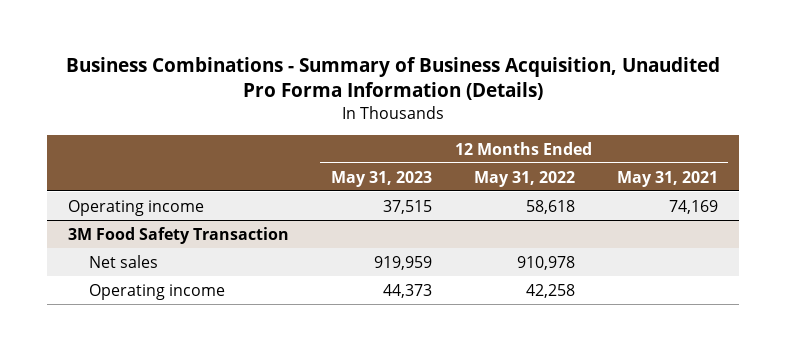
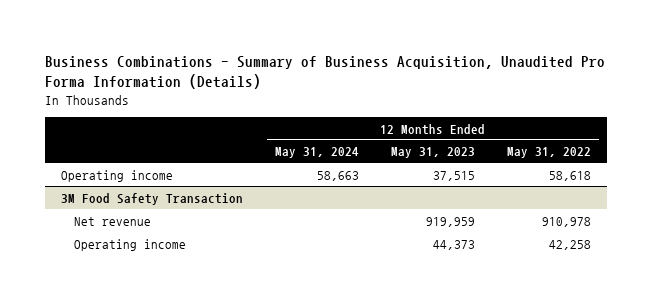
- | 12 Months Ended May 31, 2023 | 12 Months Ended May 31, 2022 | 12 Months Ended May 31, 2021
+ | 12 Months Ended May 31, 2024 | 12 Months Ended May 31, 2023 | 12 Months Ended May 31, 2022
@ 3M Food Safety Transaction
- Net sales | 919,959 | 910,978 |
+ Net revenue | | 919,959 | 910,978

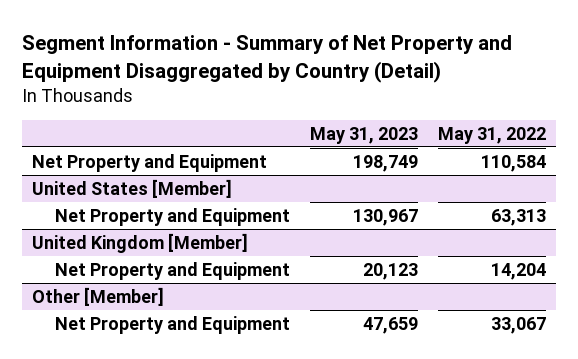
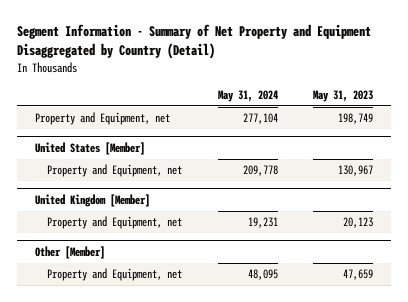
- | May 31, 2023 | May 31, 2022
+ | May 31, 2024 | May 31, 2023
- Net Property and Equipment | 198,749 | 110,584
+ Property and Equipment, net | 277,104 | 198,749
@ United States [Member]
- Net Property and Equipment | 130,967 | 63,313
+ Property and Equipment, net | 209,778 | 130,967
@ United Kingdom [Member]
- Net Property and Equipment | 20,123 | 14,204
+ Property and Equipment, net | 19,231 | 20,123
@ Other [Member]
- Net Property and Equipment | 47,659 | 33,067
+ Property and Equipment, net | 48,095 | 47,659

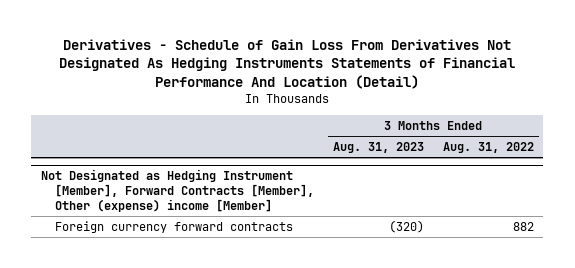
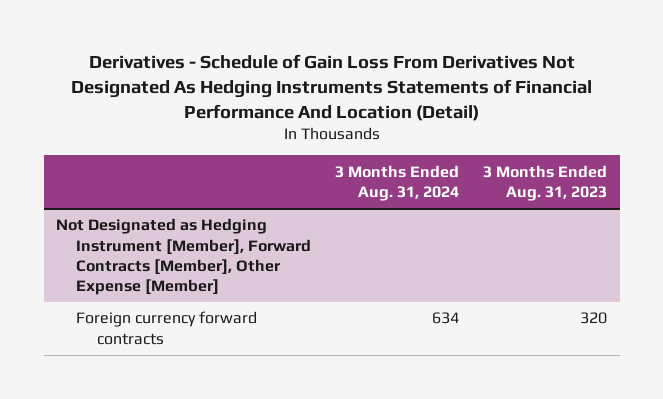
- | 3 Months Ended Aug. 31, 2023 | 3 Months Ended Aug. 31, 2022
+ | 3 Months Ended Aug. 31, 2024 | 3 Months Ended Aug. 31, 2023
- Not Designated as Hedging Instrument [Member], Forward Contracts [Member], Other (expense) income [Member]
- Foreign currency forward contracts | (320) | 882
+ Not Designated as Hedging Instrument [Member], Forward Contracts [Member], Other Expense [Member]
+ Foreign currency forward contracts | 634 | 320

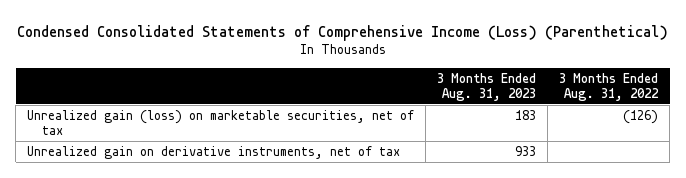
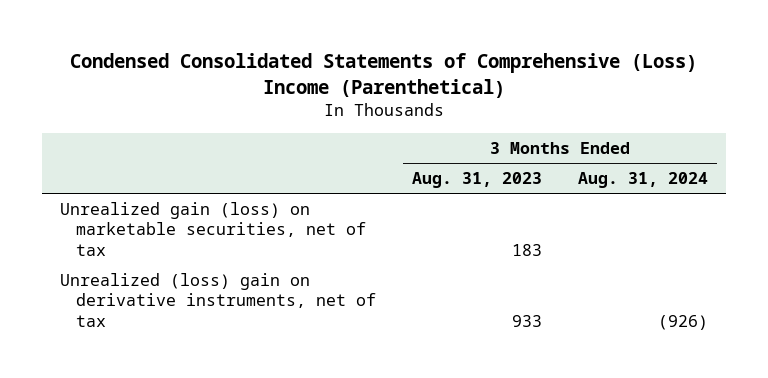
- Condensed Consolidated Statements of Comprehensive Income (Loss) (Parenthetical)
+ Condensed Consolidated Statements of Comprehensive (Loss) Income (Parenthetical)
- | 3 Months Ended Aug. 31, 2023 | 3 Months Ended Aug. 31, 2022
+ | 3 Months Ended Aug. 31, 2023 | 3 Months Ended Aug. 31, 2024
- Unrealized gain on derivative instruments, net of tax | 933 |
+ Unrealized (loss) gain on derivative instruments, net of tax | 933 | (926)

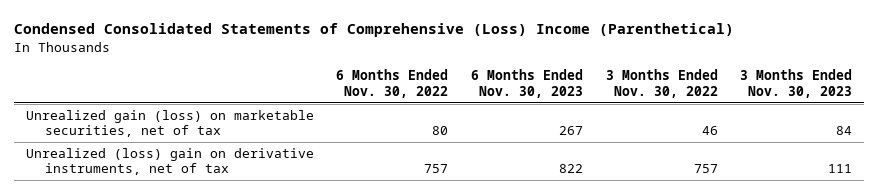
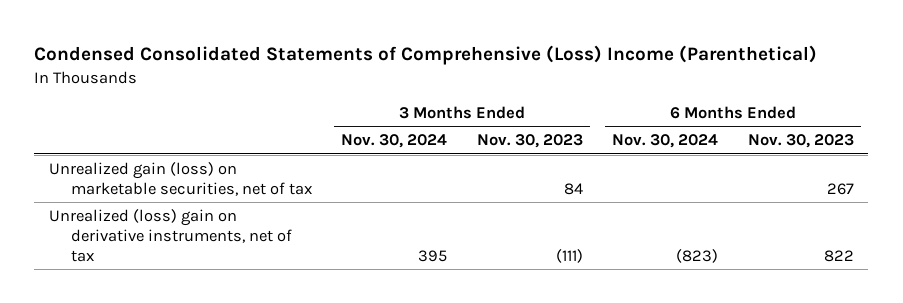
- | 6 Months Ended Nov. 30, 2022 | 6 Months Ended Nov. 30, 2023 | 3 Months Ended Nov. 30, 2022 | 3 Months Ended Nov. 30, 2023
+ | 3 Months Ended Nov. 30, 2024 | 3 Months Ended Nov. 30, 2023 | 6 Months Ended Nov. 30, 2024 | 6 Months Ended Nov. 30, 2023
- Unrealized (loss) gain on derivative instruments, net of tax | 757 | 822 | 757 | 111
+ Unrealized (loss) gain on derivative instruments, net of tax | 395 | (111) | (823) | 822

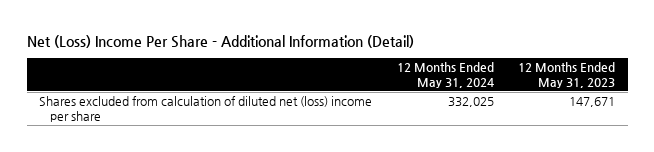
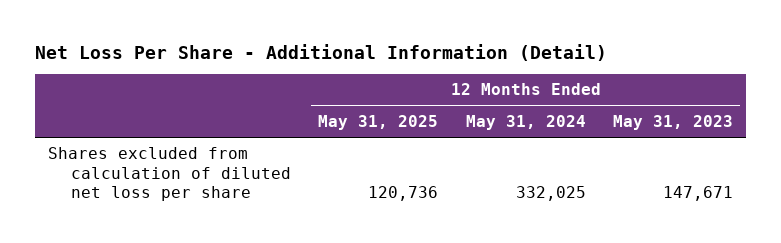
- Net (Loss) Income Per Share - Additional Information (Detail)
+ Net Loss Per Share - Additional Information (Detail)
- | 12 Months Ended May 31, 2024 | 12 Months Ended May 31, 2023
+ | 12 Months Ended May 31, 2025 | 12 Months Ended May 31, 2024 | 12 Months Ended May 31, 2023
- Shares excluded from calculation of diluted net (loss) income per share | 332,025 | 147,671
+ Shares excluded from calculation of diluted net loss per share | 120,736 | 332,025 | 147,671

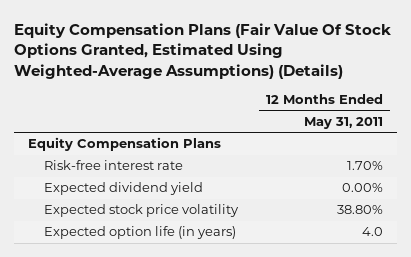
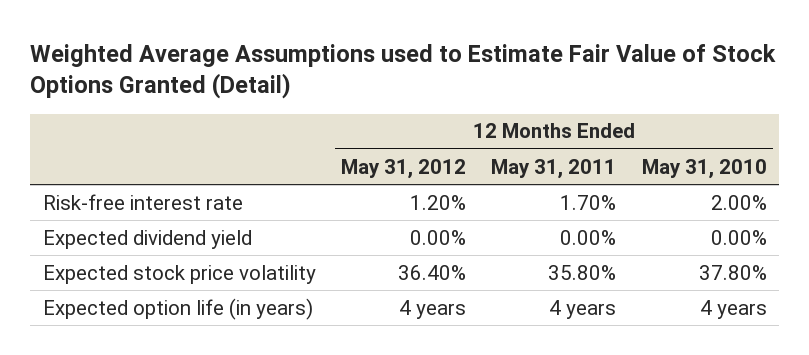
- Equity Compensation Plans (Fair Value Of Stock Options Granted, Estimated Using Weighted-Average Assumptions) (Details)
+ Weighted Average Assumptions used to Estimate Fair Value of Stock Options Granted (Detail)
- | 12 Months Ended May 31, 2011
+ | 12 Months Ended May 31, 2012 | 12 Months Ended May 31, 2011 | 12 Months Ended May 31, 2010
- Equity Compensation Plans
- Expected stock price volatility | 38.80%
- Expected option life (in years) | 4.0
+ Expected stock price volatility | 36.40% | 35.80% | 37.80%
+ Expected option life (in years) | 4 years | 4 years | 4 years

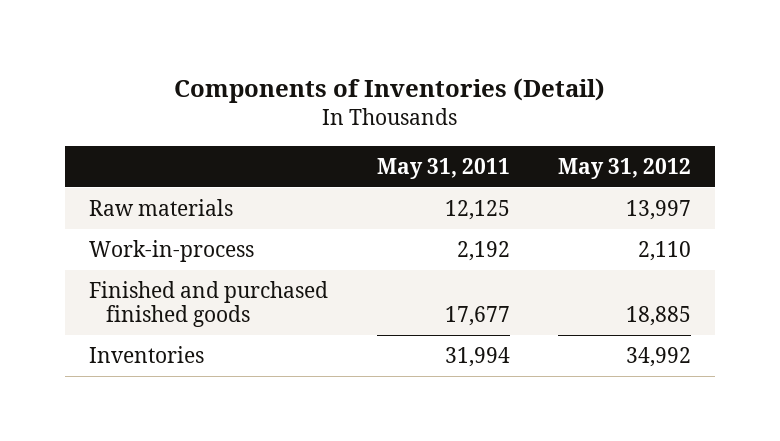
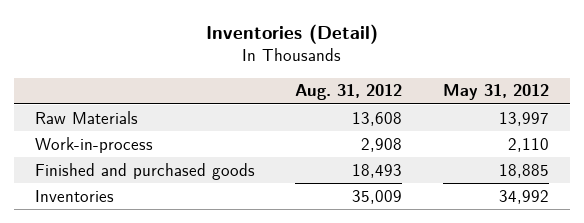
- Components of Inventories (Detail)
+ Inventories (Detail)
- | May 31, 2011 | May 31, 2012
+ | Aug. 31, 2012 | May 31, 2012
- Raw materials | 12,125 | 13,997
+ Raw Materials | 13,608 | 13,997
- Finished and purchased finished goods | 17,677 | 18,885
+ Finished and purchased goods | 18,493 | 18,885

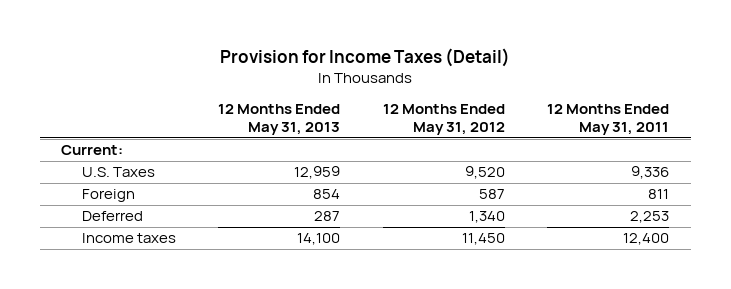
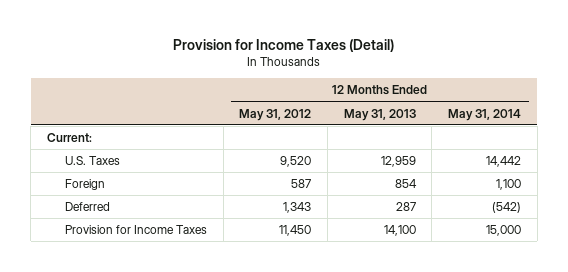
- | 12 Months Ended May 31, 2013 | 12 Months Ended May 31, 2012 | 12 Months Ended May 31, 2011
+ | 12 Months Ended May 31, 2012 | 12 Months Ended May 31, 2013 | 12 Months Ended May 31, 2014
- Deferred | 287 | 1,340 | 2,253
- Income taxes | 14,100 | 11,450 | 12,400
+ Deferred | 1,343 | 287 | (542)
+ Provision for Income Taxes | 11,450 | 14,100 | 15,000

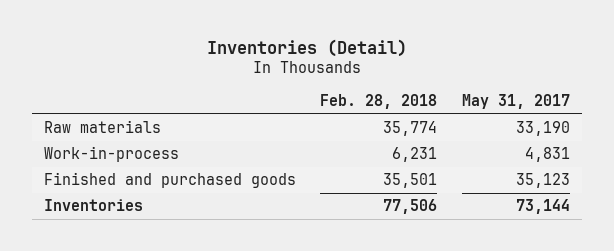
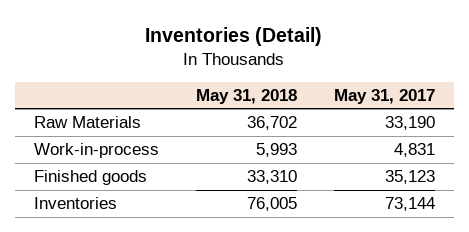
- | Feb. 28, 2018 | May 31, 2017
+ | May 31, 2018 | May 31, 2017
- Raw materials | 35,774 | 33,190
+ Raw Materials | 36,702 | 33,190
- Finished and purchased goods | 35,501 | 35,123
+ Finished goods | 33,310 | 35,123

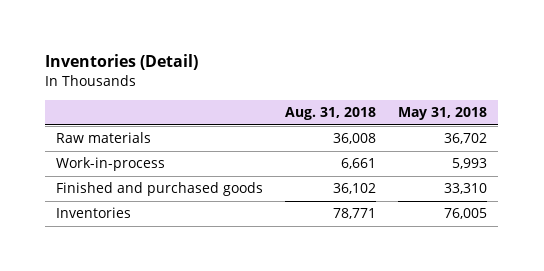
- | May 31, 2018 | May 31, 2017
+ | Aug. 31, 2018 | May 31, 2018
- Raw Materials | 36,702 | 33,190
+ Raw materials | 36,008 | 36,702
- Finished goods | 33,310 | 35,123
+ Finished and purchased goods | 36,102 | 33,310

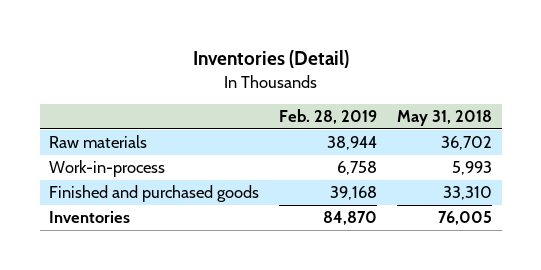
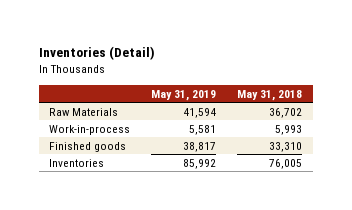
- | Feb. 28, 2019 | May 31, 2018
+ | May 31, 2019 | May 31, 2018
- Raw materials | 38,944 | 36,702
+ Raw Materials | 41,594 | 36,702
- Finished and purchased goods | 39,168 | 33,310
+ Finished goods | 38,817 | 33,310

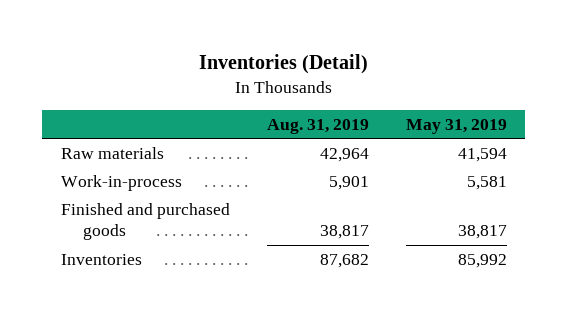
- | May 31, 2019 | May 31, 2018
+ | Aug. 31, 2019 | May 31, 2019
- Raw Materials | 41,594 | 36,702
+ Raw materials | 42,964 | 41,594
- Finished goods | 38,817 | 33,310
+ Finished and purchased goods | 38,817 | 38,817

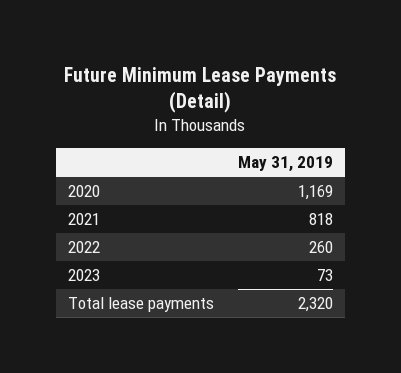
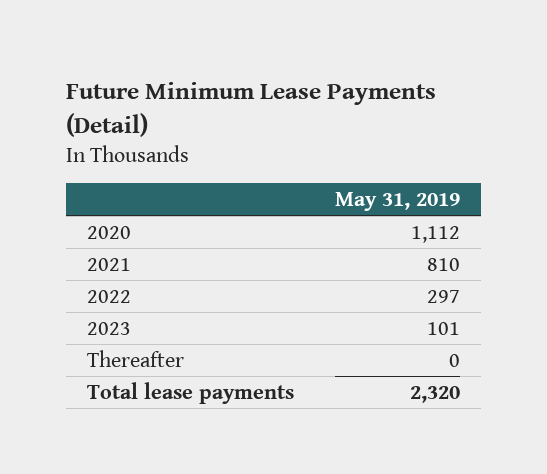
- 2020 | 1,169
- 2021 | 818
- 2022 | 260
- 2023 | 73
+ 2020 | 1,112
+ 2021 | 810
+ 2022 | 297
+ 2023 | 101
+ Thereafter | 0

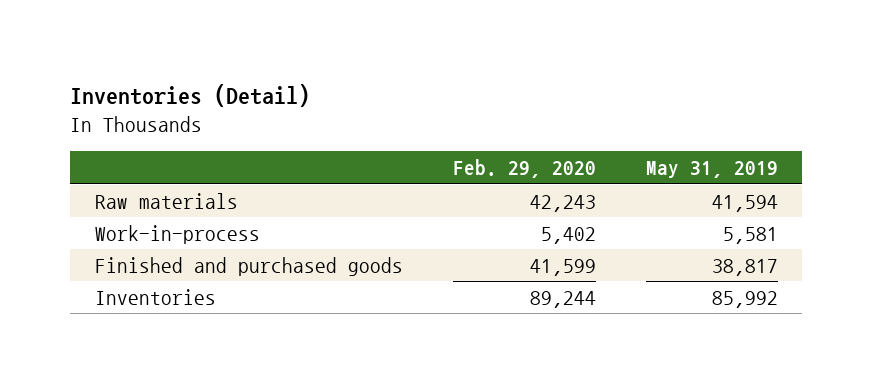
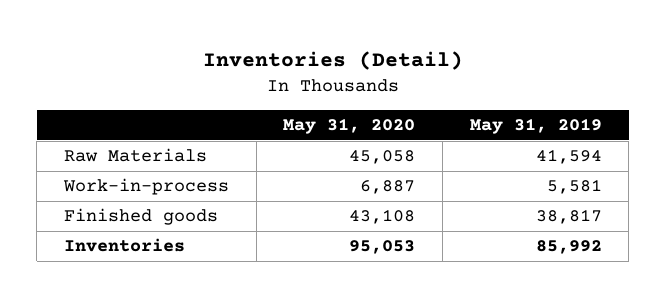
- | Feb. 29, 2020 | May 31, 2019
+ | May 31, 2020 | May 31, 2019
- Raw materials | 42,243 | 41,594
+ Raw Materials | 45,058 | 41,594
- Finished and purchased goods | 41,599 | 38,817
+ Finished goods | 43,108 | 38,817

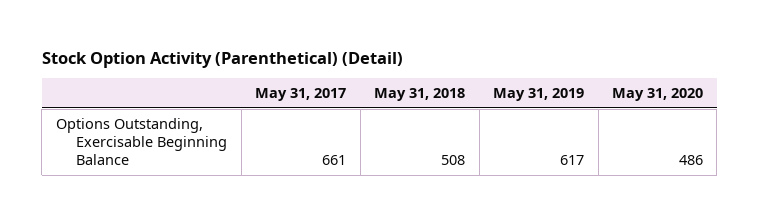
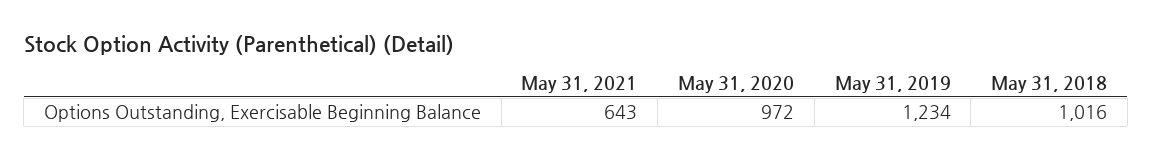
- | May 31, 2017 | May 31, 2018 | May 31, 2019 | May 31, 2020
+ | May 31, 2021 | May 31, 2020 | May 31, 2019 | May 31, 2018
- Options Outstanding, Exercisable Beginning Balance | 661 | 508 | 617 | 486
+ Options Outstanding, Exercisable Beginning Balance | 643 | 972 | 1,234 | 1,016

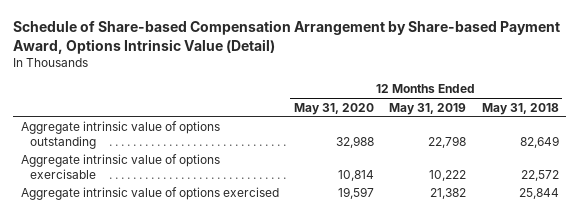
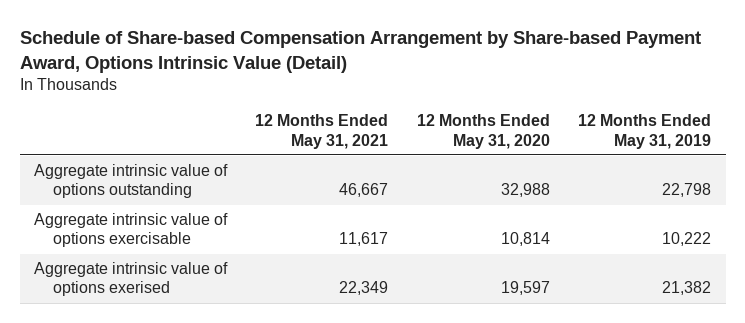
- | 12 Months Ended May 31, 2020 | 12 Months Ended May 31, 2019 | 12 Months Ended May 31, 2018
+ | 12 Months Ended May 31, 2021 | 12 Months Ended May 31, 2020 | 12 Months Ended May 31, 2019
- Aggregate intrinsic value of options exercised | 19,597 | 21,382 | 25,844
+ Aggregate intrinsic value of options exerised | 22,349 | 19,597 | 21,382

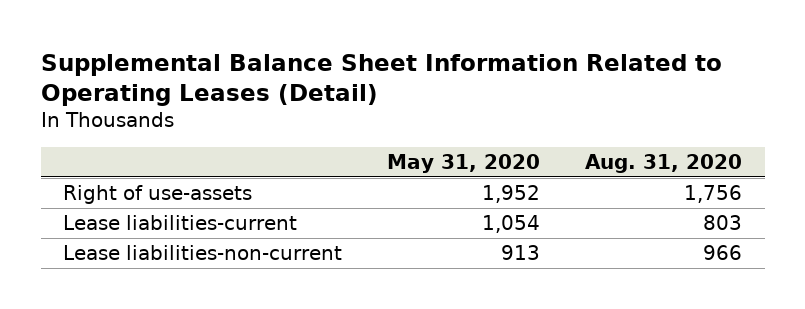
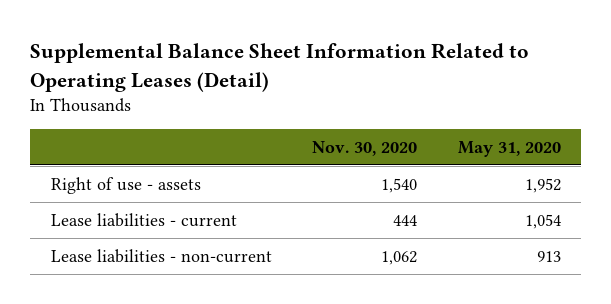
- | May 31, 2020 | Aug. 31, 2020
+ | Nov. 30, 2020 | May 31, 2020
- Right of use-assets | 1,952 | 1,756
- Lease liabilities-current | 1,054 | 803
- Lease liabilities-non-current | 913 | 966
+ Right of use - assets | 1,540 | 1,952
+ Lease liabilities - current | 444 | 1,054
+ Lease liabilities - non-current | 1,062 | 913

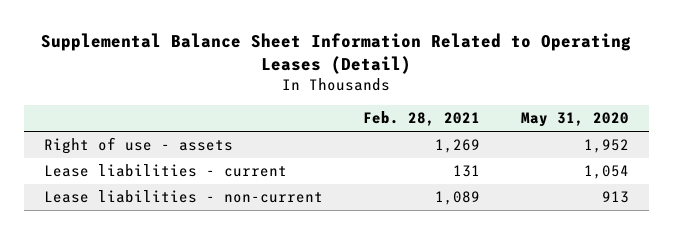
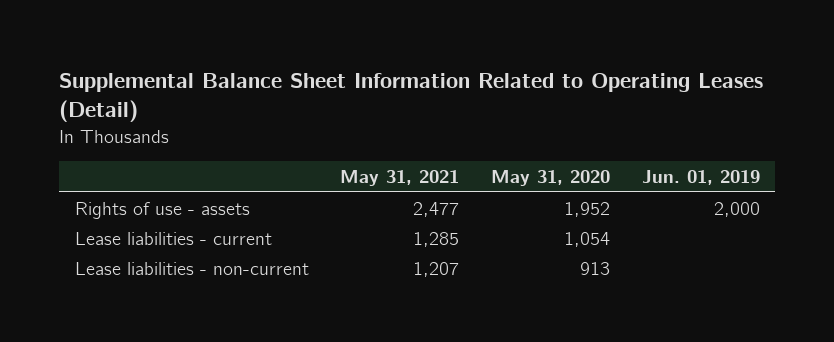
- | Feb. 28, 2021 | May 31, 2020
+ | May 31, 2021 | May 31, 2020 | Jun. 01, 2019
- Right of use - assets | 1,269 | 1,952
+ Rights of use - assets | 2,477 | 1,952 | 2,000

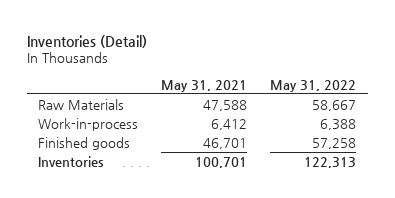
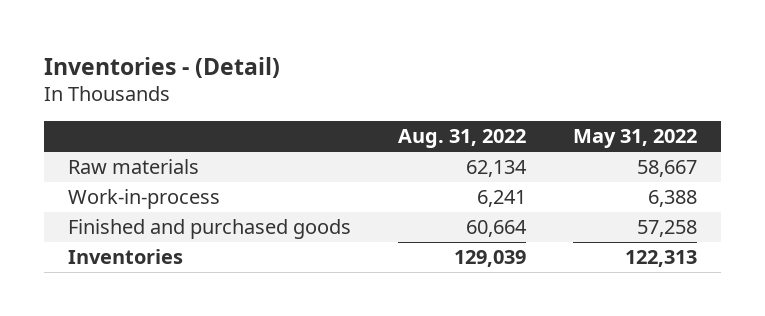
- Inventories (Detail)
+ Inventories - (Detail)
- | May 31, 2021 | May 31, 2022
+ | Aug. 31, 2022 | May 31, 2022
- Raw Materials | 47,588 | 58,667
+ Raw materials | 62,134 | 58,667
- Finished goods | 46,701 | 57,258
+ Finished and purchased goods | 60,664 | 57,258

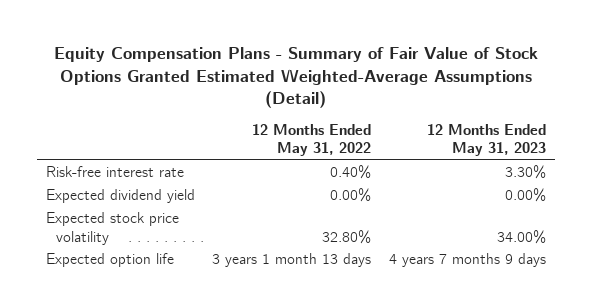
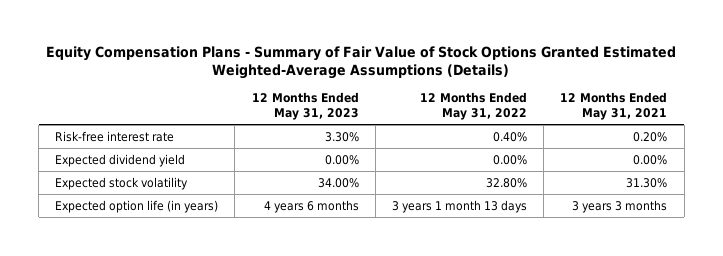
- Equity Compensation Plans - Summary of Fair Value of Stock Options Granted Estimated Weighted-Average Assumptions (Detail)
+ Equity Compensation Plans - Summary of Fair Value of Stock Options Granted Estimated Weighted-Average Assumptions (Details)
- | 12 Months Ended May 31, 2022 | 12 Months Ended May 31, 2023
+ | 12 Months Ended May 31, 2023 | 12 Months Ended May 31, 2022 | 12 Months Ended May 31, 2021
- Expected stock price volatility | 32.80% | 34.00%
- Expected option life | 3 years 1 month 13 days | 4 years 7 months 9 days
+ Expected stock volatility | 34.00% | 32.80% | 31.30%
+ Expected option life (in years) | 4 years 6 months | 3 years 1 month 13 days | 3 years 3 months

